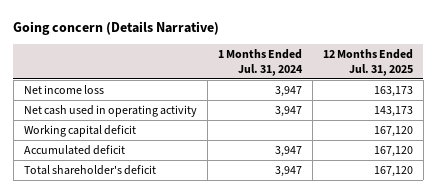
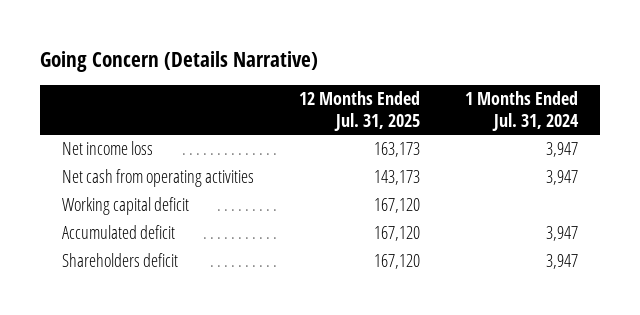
- Going concern (Details Narrative)
+ Going Concern (Details Narrative)
- | 1 Months Ended Jul. 31, 2024 | 12 Months Ended Jul. 31, 2025
+ | 12 Months Ended Jul. 31, 2025 | 1 Months Ended Jul. 31, 2024
- Net cash used in operating activity | 3,947 | 143,173
+ Net cash from operating activities | 143,173 | 3,947
- Total shareholder's deficit | 3,947 | 167,120
+ Shareholders deficit | 167,120 | 3,947

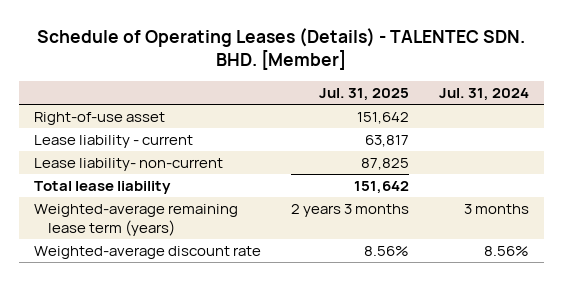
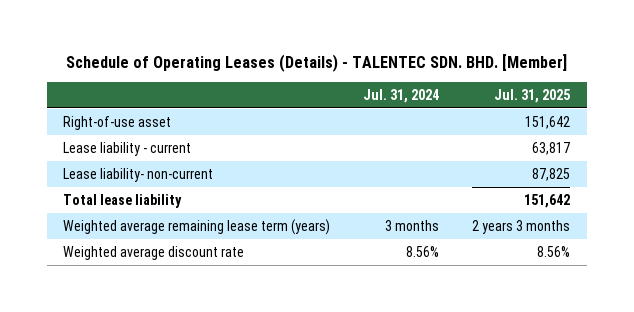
- | Jul. 31, 2025 | Jul. 31, 2024
+ | Jul. 31, 2024 | Jul. 31, 2025
- Weighted-average remaining lease term (years) | 2 years 3 months | 3 months
- Weighted-average discount rate | 8.56% | 8.56%
+ Weighted average remaining lease term (years) | 3 months | 2 years 3 months
+ Weighted average discount rate | 8.56% | 8.56%

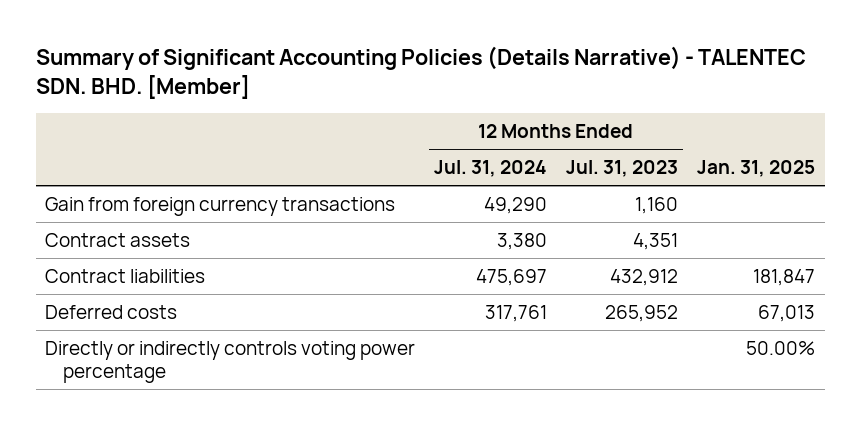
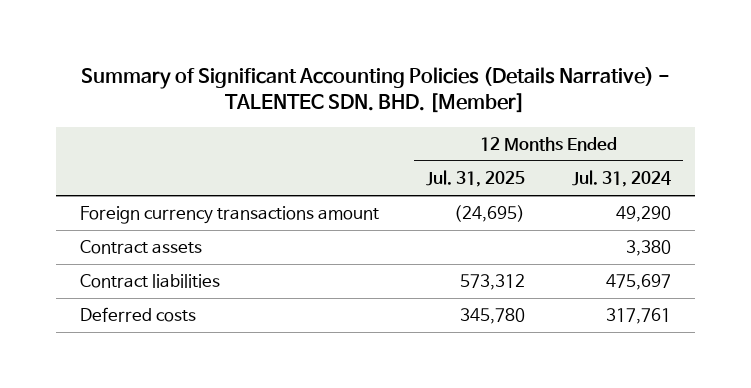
- | 12 Months Ended Jul. 31, 2024 | 12 Months Ended Jul. 31, 2023 | Jan. 31, 2025
+ | 12 Months Ended Jul. 31, 2025 | 12 Months Ended Jul. 31, 2024
- Gain from foreign currency transactions | 49,290 | 1,160 |
+ Foreign currency transactions amount | (24,695) | 49,290
- Directly or indirectly controls voting power percentage | | | 50.00%

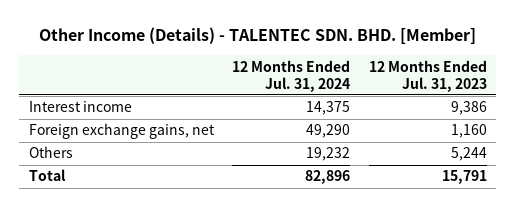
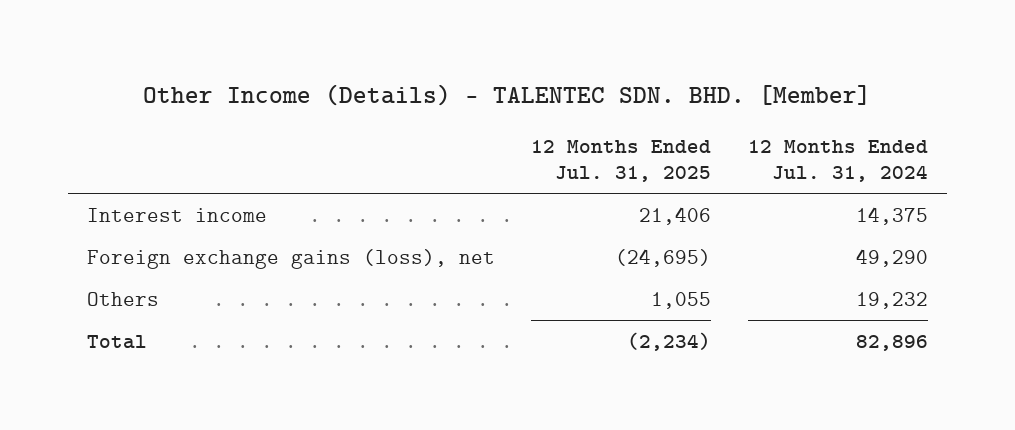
- | 12 Months Ended Jul. 31, 2024 | 12 Months Ended Jul. 31, 2023
+ | 12 Months Ended Jul. 31, 2025 | 12 Months Ended Jul. 31, 2024
- Foreign exchange gains, net | 49,290 | 1,160
+ Foreign exchange gains (loss), net | (24,695) | 49,290

